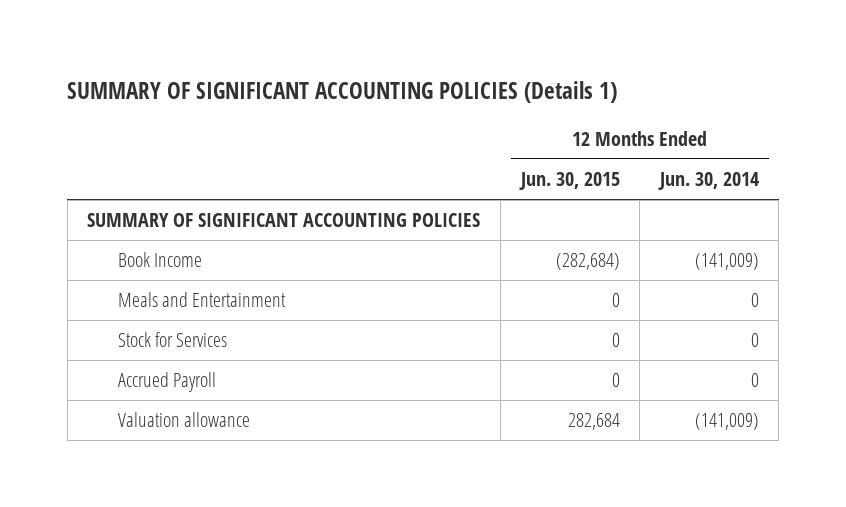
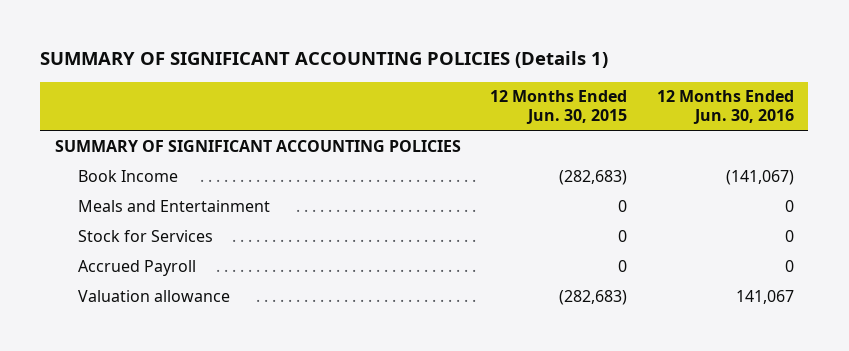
- | 12 Months Ended Jun. 30, 2015 | 12 Months Ended Jun. 30, 2014
+ | 12 Months Ended Jun. 30, 2015 | 12 Months Ended Jun. 30, 2016
- Book Income | (282,684) | (141,009)
+ Book Income | (282,683) | (141,067)
- Valuation allowance | 282,684 | (141,009)
+ Valuation allowance | (282,683) | 141,067

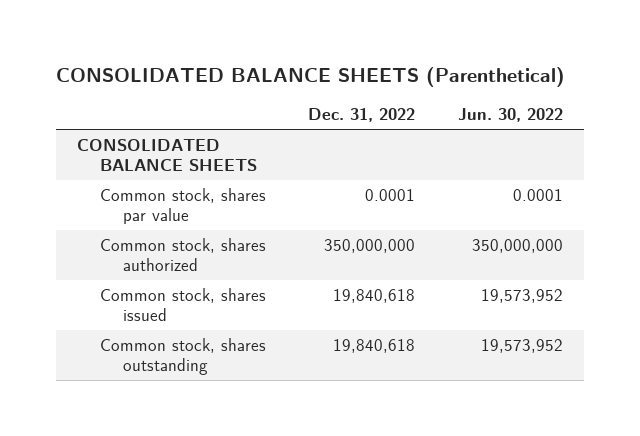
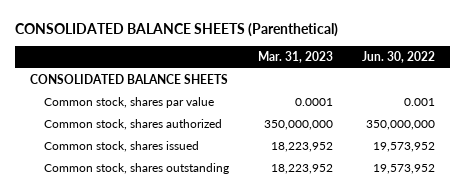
- | Dec. 31, 2022 | Jun. 30, 2022
+ | Mar. 31, 2023 | Jun. 30, 2022
- Common stock, shares par value | 0.0001 | 0.0001
+ Common stock, shares par value | 0.0001 | 0.001

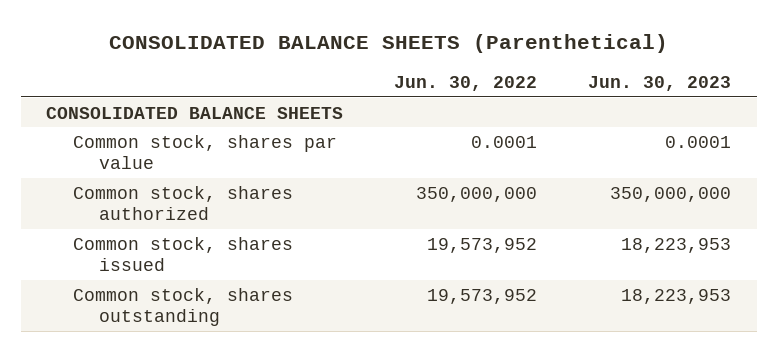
- | Mar. 31, 2023 | Jun. 30, 2022
+ | Jun. 30, 2022 | Jun. 30, 2023
- Common stock, shares par value | 0.0001 | 0.001
+ Common stock, shares par value | 0.0001 | 0.0001

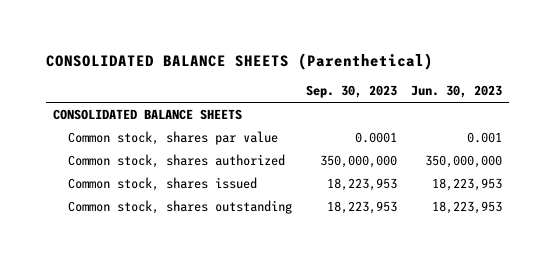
- | Jun. 30, 2022 | Jun. 30, 2023
+ | Sep. 30, 2023 | Jun. 30, 2023
- Common stock, shares par value | 0.0001 | 0.0001
+ Common stock, shares par value | 0.0001 | 0.001

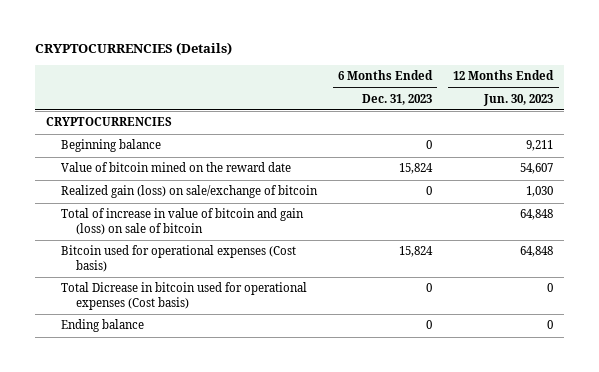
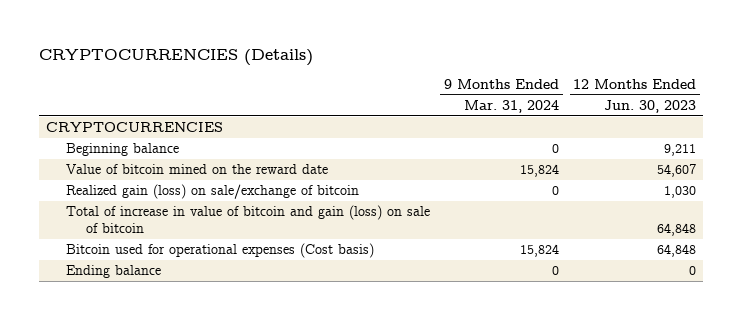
- | 6 Months Ended Dec. 31, 2023 | 12 Months Ended Jun. 30, 2023
+ | 9 Months Ended Mar. 31, 2024 | 12 Months Ended Jun. 30, 2023
- Total Dicrease in bitcoin used for operational expenses (Cost basis) | 0 | 0

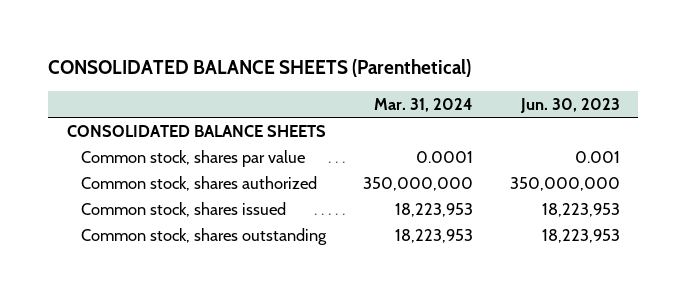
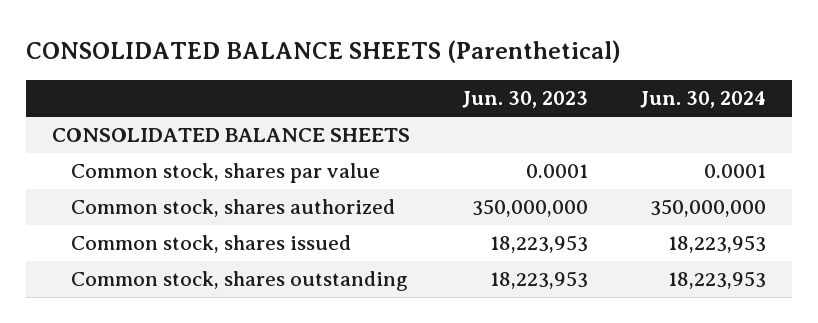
- | Mar. 31, 2024 | Jun. 30, 2023
+ | Jun. 30, 2023 | Jun. 30, 2024
- Common stock, shares par value | 0.0001 | 0.001
+ Common stock, shares par value | 0.0001 | 0.0001

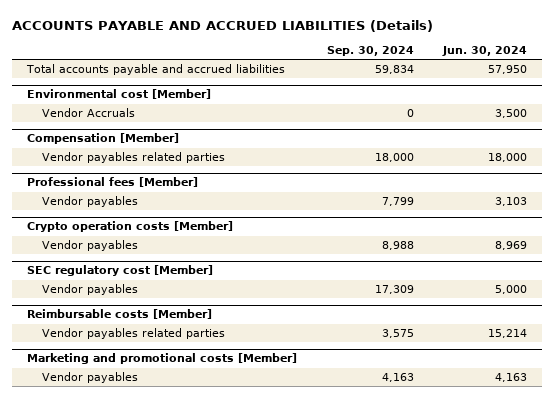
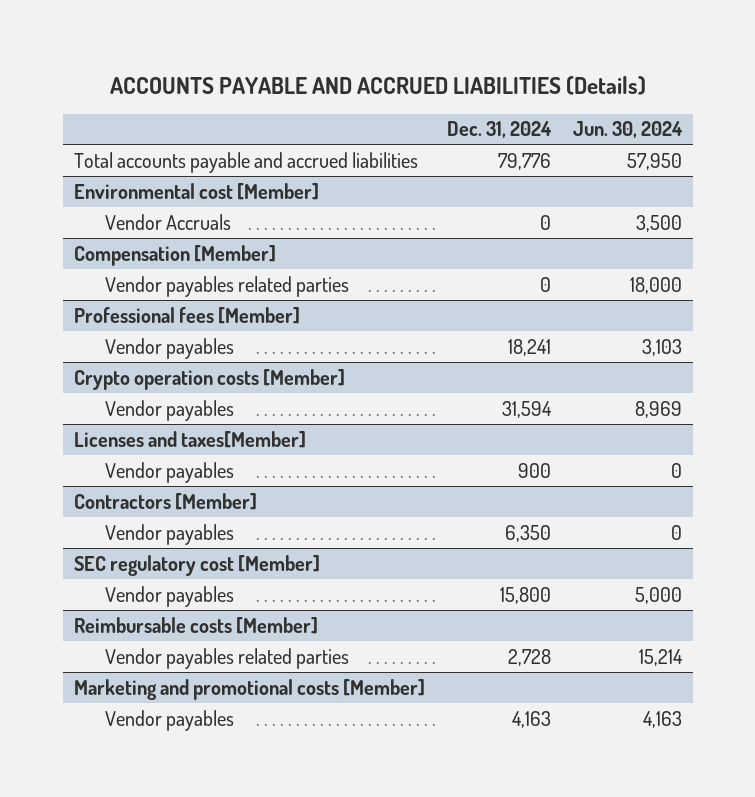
- | Sep. 30, 2024 | Jun. 30, 2024
+ | Dec. 31, 2024 | Jun. 30, 2024
+ Licenses and taxes[Member]
+ Vendor payables | 900 | 0
+ Contractors [Member]
+ Vendor payables | 6,350 | 0

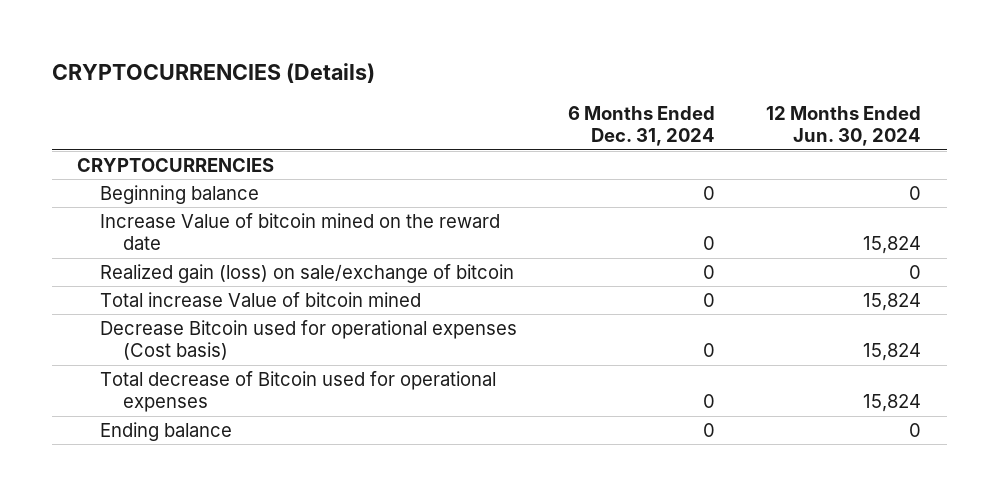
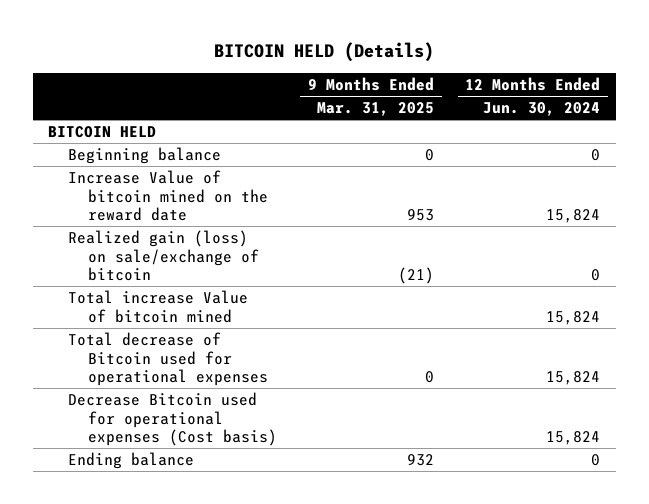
- CRYPTOCURRENCIES (Details)
+ BITCOIN HELD (Details)
- | 6 Months Ended Dec. 31, 2024 | 12 Months Ended Jun. 30, 2024
+ | 9 Months Ended Mar. 31, 2025 | 12 Months Ended Jun. 30, 2024
- CRYPTOCURRENCIES
+ BITCOIN HELD
moved down: Decrease Bitcoin used for operational expenses (Cost basis) | | 15,824

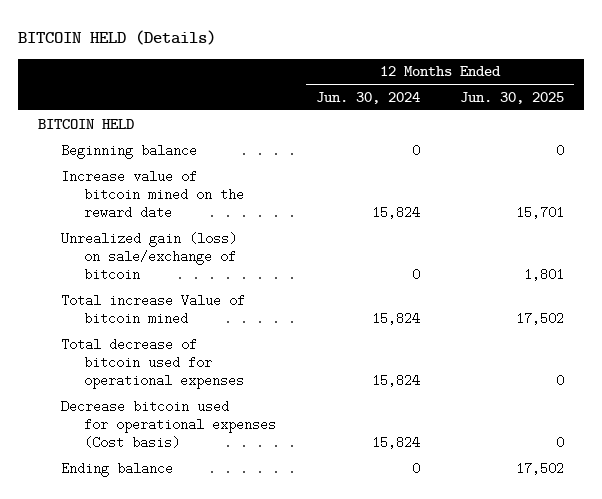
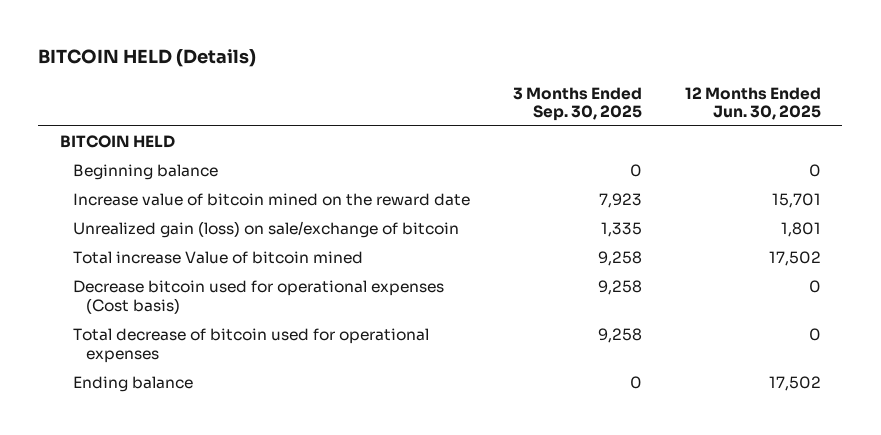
- | 12 Months Ended Jun. 30, 2024 | 12 Months Ended Jun. 30, 2025
+ | 3 Months Ended Sep. 30, 2025 | 12 Months Ended Jun. 30, 2025
moved down: Total decrease of bitcoin used for operational expenses | 9,258 | 0

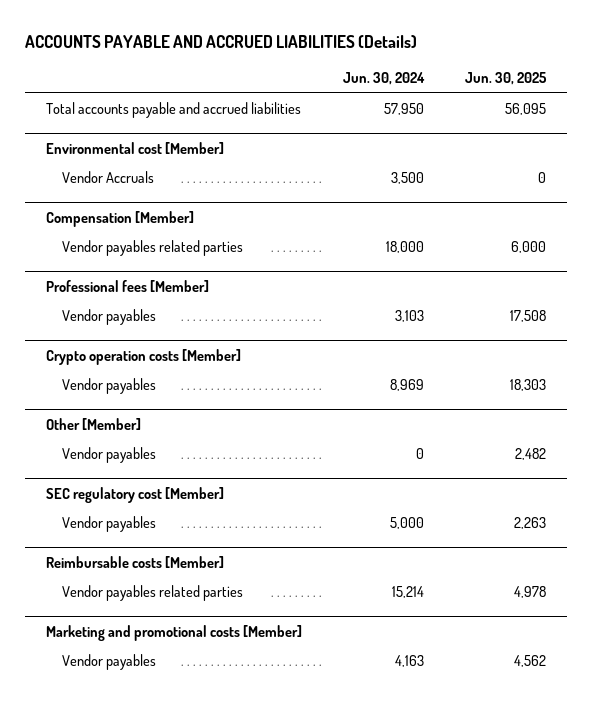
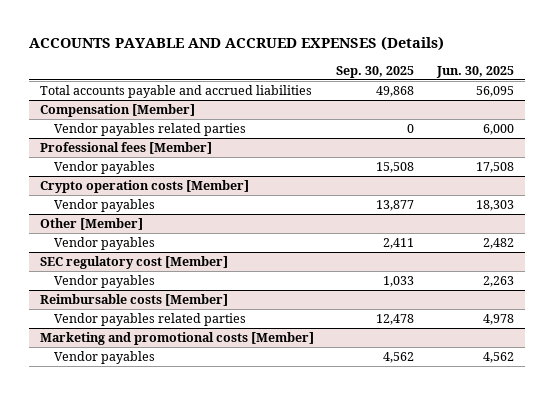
- ACCOUNTS PAYABLE AND ACCRUED LIABILITIES (Details)
+ ACCOUNTS PAYABLE AND ACCRUED EXPENSES (Details)
- | Jun. 30, 2024 | Jun. 30, 2025
+ | Sep. 30, 2025 | Jun. 30, 2025
- Environmental cost [Member]
- Vendor Accruals | 3,500 | 0

